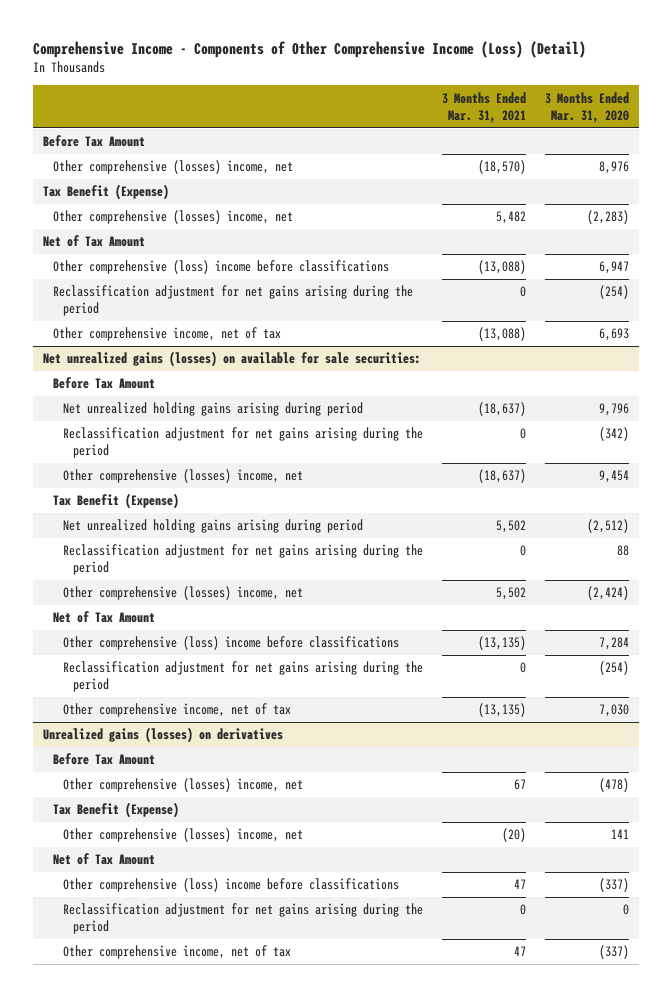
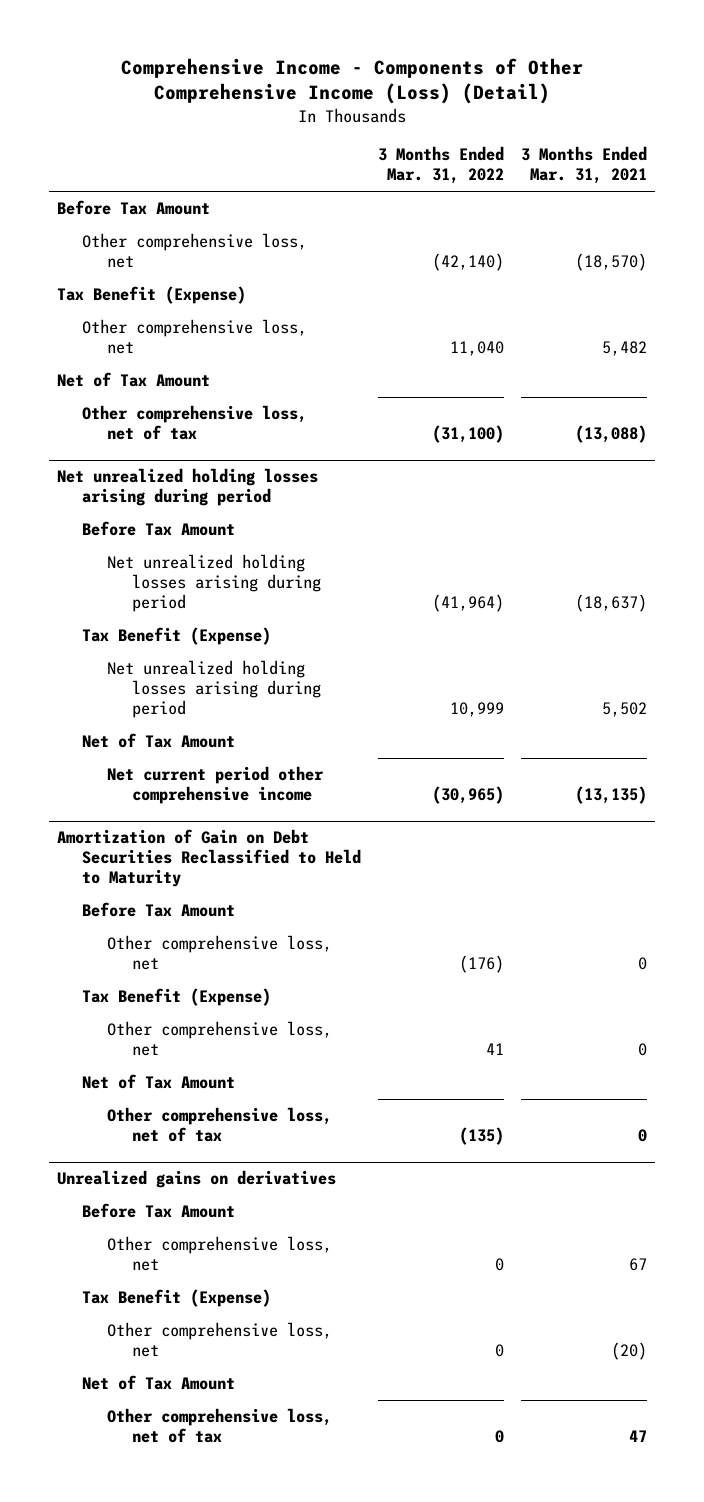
- | 3 Months Ended Mar. 31, 2021 | 3 Months Ended Mar. 31, 2020
+ | 3 Months Ended Mar. 31, 2022 | 3 Months Ended Mar. 31, 2021
- Other comprehensive (losses) income, net | (18,570) | 8,976
+ Other comprehensive loss, net | (42,140) | (18,570)
- Other comprehensive (losses) income, net | 5,482 | (2,283)
+ Other comprehensive loss, net | 11,040 | 5,482
- Other comprehensive (loss) income before classifications | (13,088) | 6,947
- Reclassification adjustment for net gains arising during the period | 0 | (254)
- Other comprehensive income, net of tax | (13,088) | 6,693
- Net unrealized gains (losses) on available for sale securities:
+ Other comprehensive loss, net of tax | (31,100) | (13,088)
+ Net unrealized holding losses arising during period
- Net unrealized holding gains arising during period | (18,637) | 9,796
- Reclassification adjustment for net gains arising during the period | 0 | (342)
- Other comprehensive (losses) income, net | (18,637) | 9,454
+ Net unrealized holding losses arising during period | (41,964) | (18,637)
- Net unrealized holding gains arising during period | 5,502 | (2,512)
- Reclassification adjustment for net gains arising during the period | 0 | 88
- Other comprehensive (losses) income, net | 5,502 | (2,424)
+ Net unrealized holding losses arising during period | 10,999 | 5,502
- Other comprehensive (loss) income before classifications | (13,135) | 7,284
- Reclassification adjustment for net gains arising during the period | 0 | (254)
- Other comprehensive income, net of tax | (13,135) | 7,030
- Unrealized gains (losses) on derivatives
+ Net current period other comprehensive income | (30,965) | (13,135)
+ Amortization of Gain on Debt Securities Reclassified to Held to Maturity
- Other comprehensive (losses) income, net | 67 | (478)
+ Other comprehensive loss, net | (176) | 0
- Other comprehensive (losses) income, net | (20) | 141
+ Other comprehensive loss, net | 41 | 0
- Other comprehensive (loss) income before classifications | 47 | (337)
- Reclassification adjustment for net gains arising during the period | 0 | 0
- Other comprehensive income, net of tax | 47 | (337)
+ Other comprehensive loss, net of tax | (135) | 0
+ Unrealized gains on derivatives
+ Before Tax Amount
+ Other comprehensive loss, net | 0 | 67
+ Tax Benefit (Expense)
+ Other comprehensive loss, net | 0 | (20)
+ Net of Tax Amount
+ Other comprehensive loss, net of tax | 0 | 47

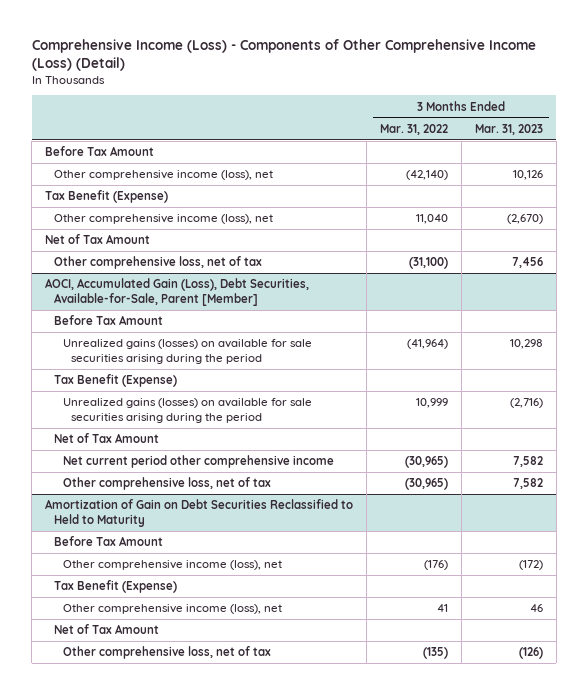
- Comprehensive Income - Components of Other Comprehensive Income (Loss) (Detail)
+ Comprehensive Income (Loss) - Components of Other Comprehensive Income (Loss) (Detail)
- | 3 Months Ended Mar. 31, 2022 | 3 Months Ended Mar. 31, 2021
+ | 3 Months Ended Mar. 31, 2022 | 3 Months Ended Mar. 31, 2023
- Other comprehensive loss, net | (42,140) | (18,570)
+ Other comprehensive income (loss), net | (42,140) | 10,126
- Other comprehensive loss, net | 11,040 | 5,482
+ Other comprehensive income (loss), net | 11,040 | (2,670)
- Net unrealized holding losses arising during period
+ AOCI, Accumulated Gain (Loss), Debt Securities, Available-for-Sale, Parent [Member]
- Net unrealized holding losses arising during period | (41,964) | (18,637)
+ Unrealized gains (losses) on available for sale securities arising during the period | (41,964) | 10,298
- Net unrealized holding losses arising during period | 10,999 | 5,502
+ Unrealized gains (losses) on available for sale securities arising during the period | 10,999 | (2,716)
+ Other comprehensive loss, net of tax | (30,965) | 7,582
@ Amortization of Gain on Debt Securities Reclassified to Held to Maturity
- Other comprehensive loss, net | (176) | 0
+ Other comprehensive income (loss), net | (176) | (172)
- Other comprehensive loss, net | 41 | 0
+ Other comprehensive income (loss), net | 41 | 46
- Unrealized gains on derivatives
- Before Tax Amount
- Other comprehensive loss, net | 0 | 67
- Tax Benefit (Expense)
- Other comprehensive loss, net | 0 | (20)
- Net of Tax Amount
- Other comprehensive loss, net of tax | 0 | 47

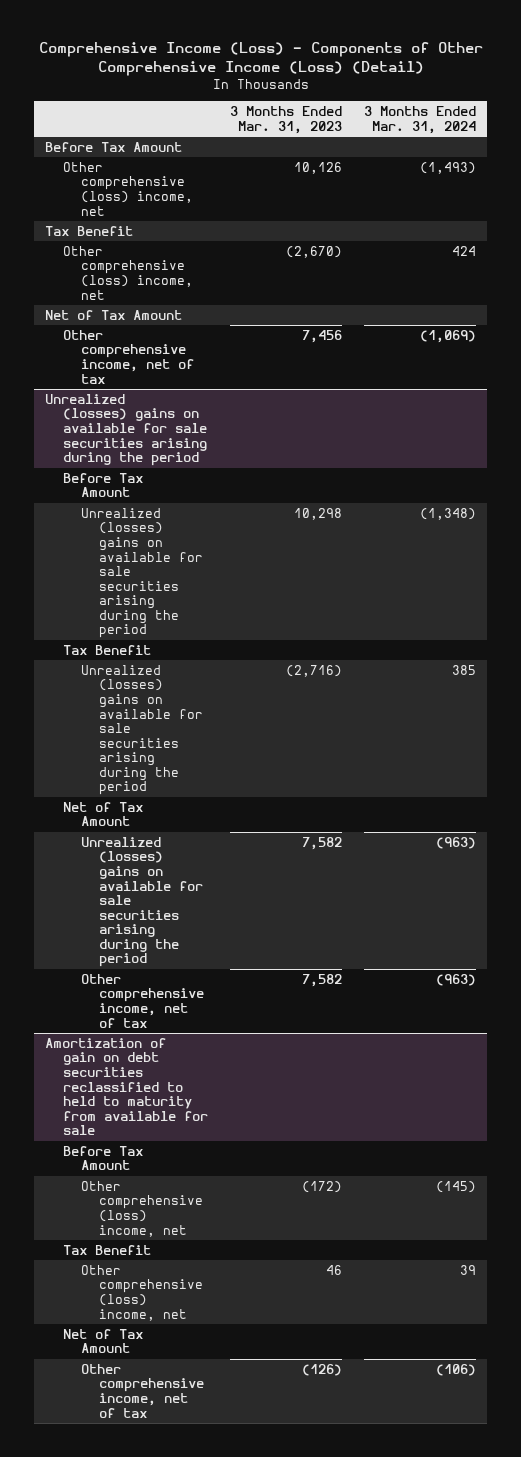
- | 3 Months Ended Mar. 31, 2022 | 3 Months Ended Mar. 31, 2023
+ | 3 Months Ended Mar. 31, 2023 | 3 Months Ended Mar. 31, 2024
- Other comprehensive income (loss), net | (42,140) | 10,126
- Tax Benefit (Expense)
- Other comprehensive income (loss), net | 11,040 | (2,670)
+ Other comprehensive (loss) income, net | 10,126 | (1,493)
+ Tax Benefit
+ Other comprehensive (loss) income, net | (2,670) | 424
- Other comprehensive loss, net of tax | (31,100) | 7,456
- AOCI, Accumulated Gain (Loss), Debt Securities, Available-for-Sale, Parent [Member]
+ Other comprehensive income, net of tax | 7,456 | (1,069)
+ Unrealized (losses) gains on available for sale securities arising during the period
- Unrealized gains (losses) on available for sale securities arising during the period | (41,964) | 10,298
- Tax Benefit (Expense)
- Unrealized gains (losses) on available for sale securities arising during the period | 10,999 | (2,716)
+ Unrealized (losses) gains on available for sale securities arising during the period | 10,298 | (1,348)
+ Tax Benefit
+ Unrealized (losses) gains on available for sale securities arising during the period | (2,716) | 385
- Net current period other comprehensive income | (30,965) | 7,582
- Other comprehensive loss, net of tax | (30,965) | 7,582
- Amortization of Gain on Debt Securities Reclassified to Held to Maturity
+ Unrealized (losses) gains on available for sale securities arising during the period | 7,582 | (963)
+ Other comprehensive income, net of tax | 7,582 | (963)
+ Amortization of gain on debt securities reclassified to held to maturity from available for sale
- Other comprehensive income (loss), net | (176) | (172)
- Tax Benefit (Expense)
- Other comprehensive income (loss), net | 41 | 46
+ Other comprehensive (loss) income, net | (172) | (145)
+ Tax Benefit
+ Other comprehensive (loss) income, net | 46 | 39
- Other comprehensive loss, net of tax | (135) | (126)
+ Other comprehensive income, net of tax | (126) | (106)

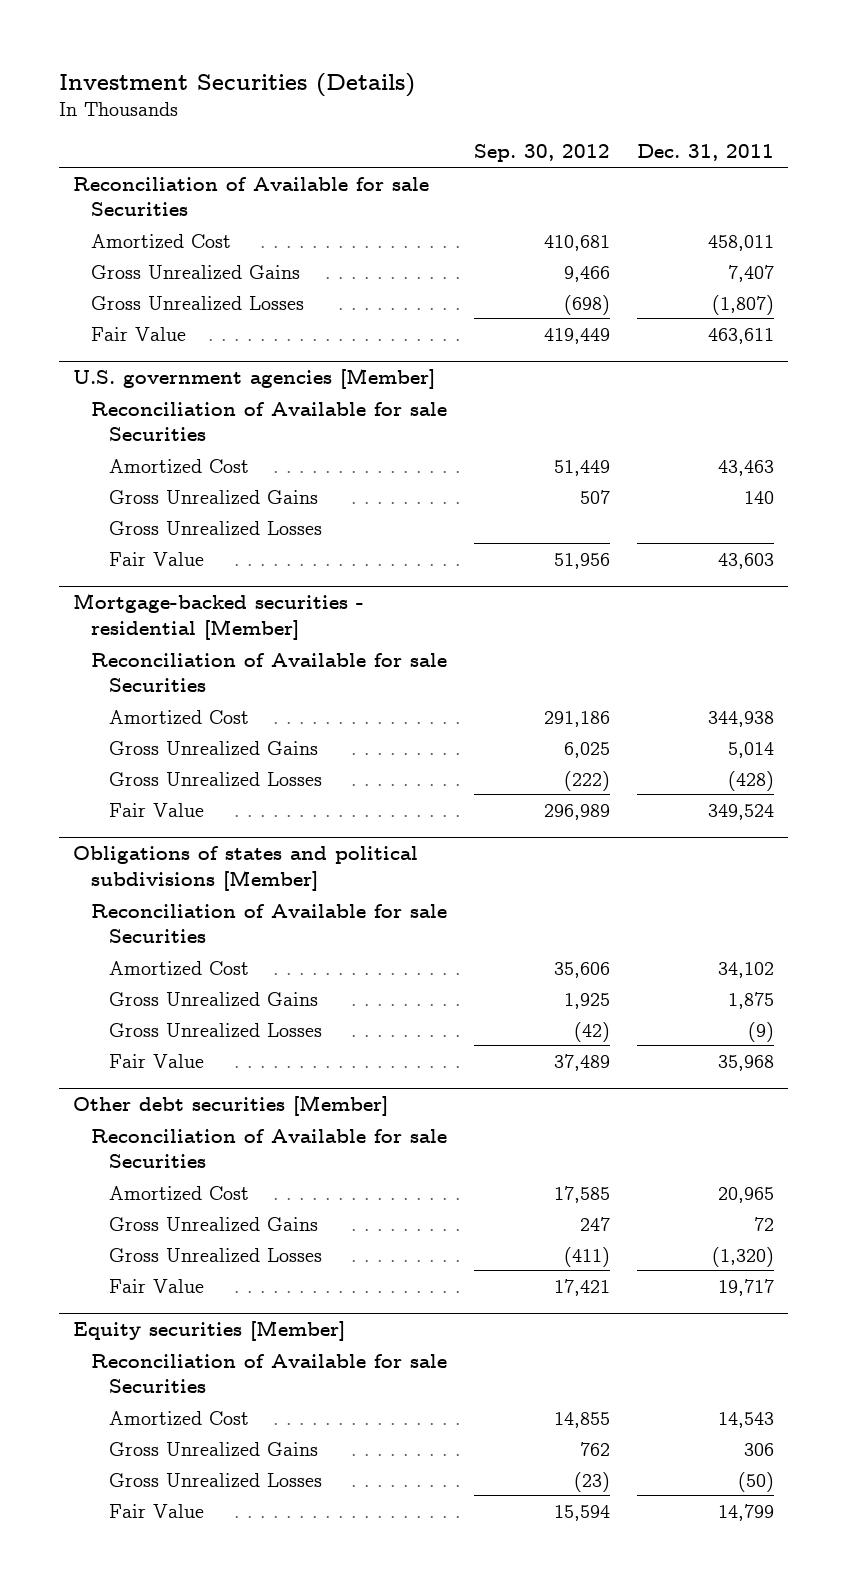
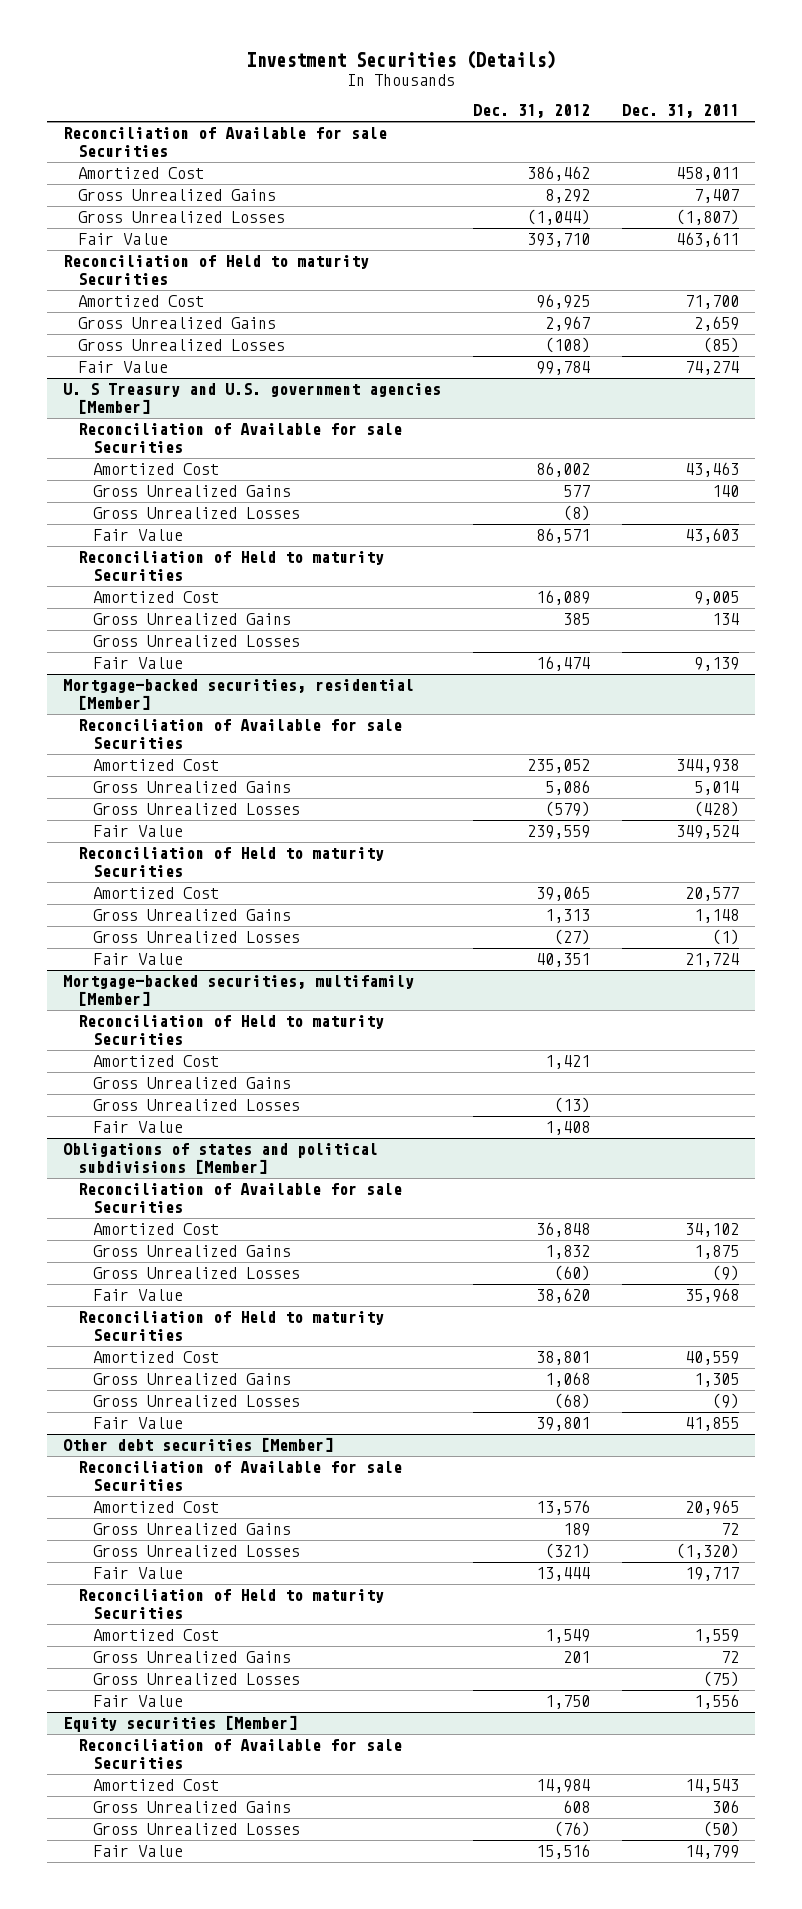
- | Sep. 30, 2012 | Dec. 31, 2011
+ | Dec. 31, 2012 | Dec. 31, 2011
- U.S. government agencies [Member]
+ Reconciliation of Held to maturity Securities
+ Amortized Cost | 96,925 | 71,700
+ Gross Unrealized Gains | 2,967 | 2,659
+ Gross Unrealized Losses | (108) | (85)
+ Fair Value | 99,784 | 74,274
+ U. S Treasury and U.S. government agencies [Member]
- Mortgage-backed securities - residential [Member]
+ Reconciliation of Held to maturity Securities
+ Amortized Cost | 16,089 | 9,005
+ Gross Unrealized Gains | 385 | 134
+ Gross Unrealized Losses
+ Fair Value | 16,474 | 9,139
+ Mortgage-backed securities, residential [Member]
+ Reconciliation of Held to maturity Securities
+ Amortized Cost | 39,065 | 20,577
+ Gross Unrealized Gains | 1,313 | 1,148
+ Gross Unrealized Losses | (27) | (1)
+ Fair Value | 40,351 | 21,724
+ Mortgage-backed securities, multifamily [Member]
+ Reconciliation of Held to maturity Securities
+ Amortized Cost | 1,421 |
+ Gross Unrealized Gains
+ Gross Unrealized Losses | (13) |
+ Fair Value | 1,408 |
@ Obligations of states and political subdivisions [Member]
+ Reconciliation of Held to maturity Securities
+ Amortized Cost | 38,801 | 40,559
+ Gross Unrealized Gains | 1,068 | 1,305
+ Gross Unrealized Losses | (68) | (9)
+ Fair Value | 39,801 | 41,855
@ Other debt securities [Member]
+ Reconciliation of Held to maturity Securities
+ Amortized Cost | 1,549 | 1,559
+ Gross Unrealized Gains | 201 | 72
+ Gross Unrealized Losses | | (75)
+ Fair Value | 1,750 | 1,556

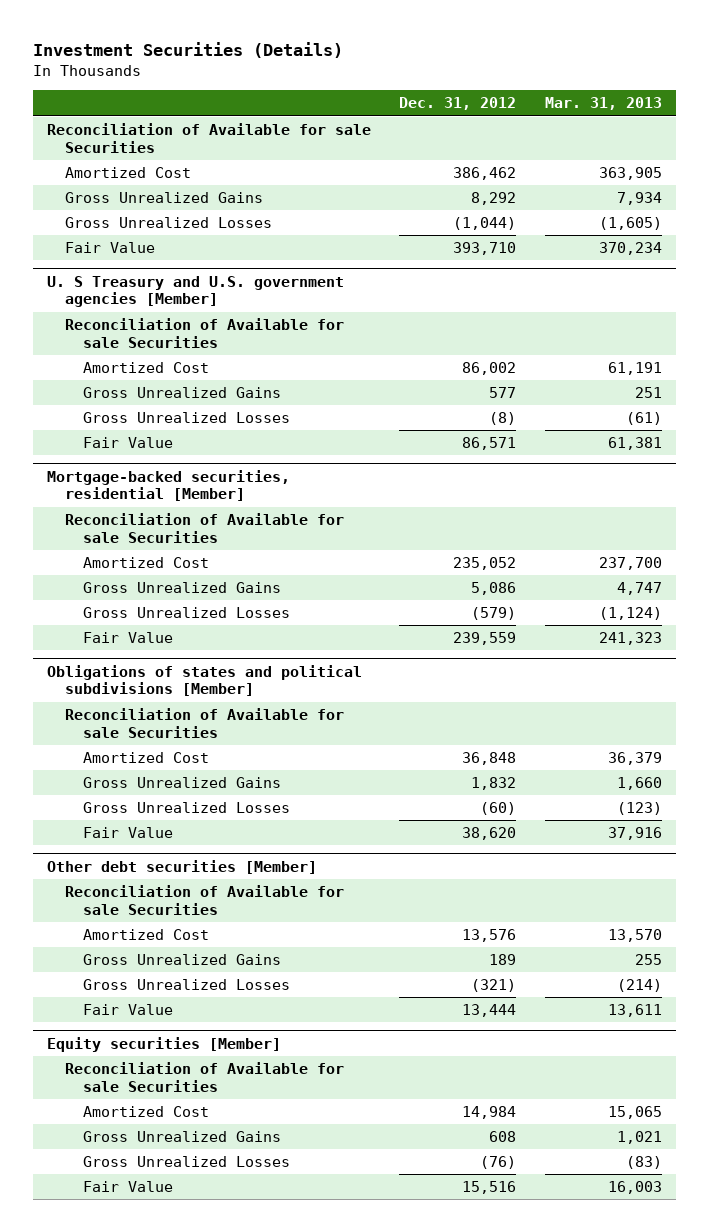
- | Dec. 31, 2012 | Dec. 31, 2011
+ | Dec. 31, 2012 | Mar. 31, 2013
- Reconciliation of Held to maturity Securities
- Amortized Cost | 96,925 | 71,700
- Gross Unrealized Gains | 2,967 | 2,659
- Gross Unrealized Losses | (108) | (85)
- Fair Value | 99,784 | 74,274
@ U. S Treasury and U.S. government agencies [Member]
- Reconciliation of Held to maturity Securities
- Amortized Cost | 16,089 | 9,005
- Gross Unrealized Gains | 385 | 134
- Gross Unrealized Losses
- Fair Value | 16,474 | 9,139
@ Mortgage-backed securities, residential [Member]
- Reconciliation of Held to maturity Securities
- Amortized Cost | 39,065 | 20,577
- Gross Unrealized Gains | 1,313 | 1,148
- Gross Unrealized Losses | (27) | (1)
- Fair Value | 40,351 | 21,724
- Mortgage-backed securities, multifamily [Member]
- Reconciliation of Held to maturity Securities
- Amortized Cost | 1,421 |
- Gross Unrealized Gains
- Gross Unrealized Losses | (13) |
- Fair Value | 1,408 |
@ Obligations of states and political subdivisions [Member]
- Reconciliation of Held to maturity Securities
- Amortized Cost | 38,801 | 40,559
- Gross Unrealized Gains | 1,068 | 1,305
- Gross Unrealized Losses | (68) | (9)
- Fair Value | 39,801 | 41,855
@ Other debt securities [Member]
- Reconciliation of Held to maturity Securities
- Amortized Cost | 1,549 | 1,559
- Gross Unrealized Gains | 201 | 72
- Gross Unrealized Losses | | (75)
- Fair Value | 1,750 | 1,556

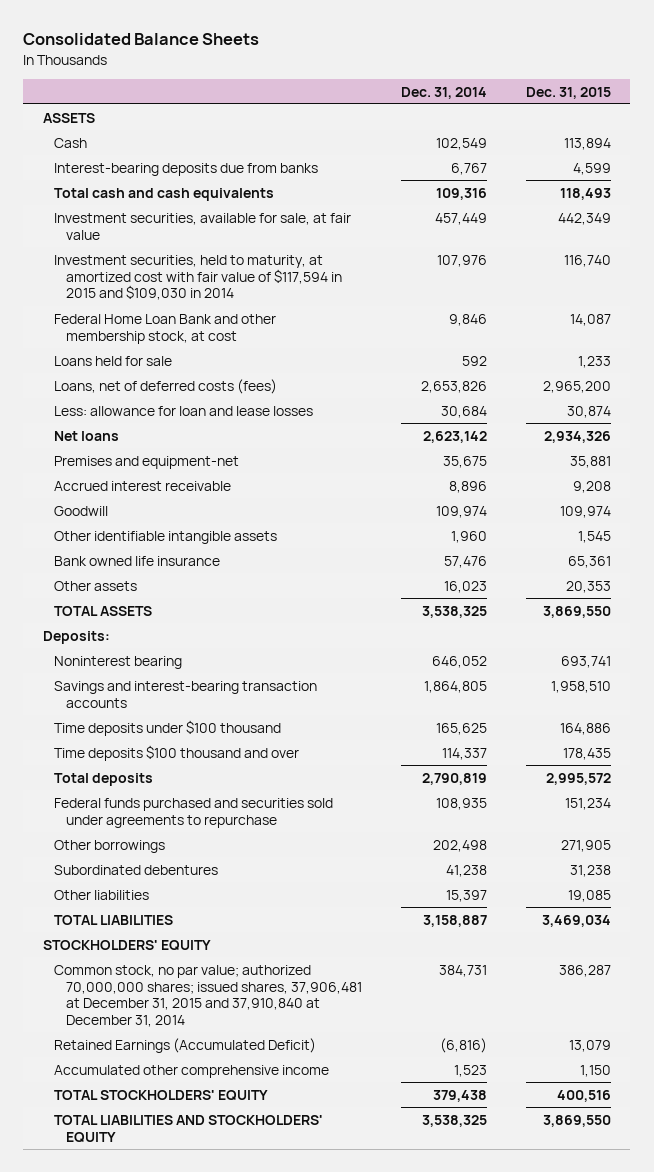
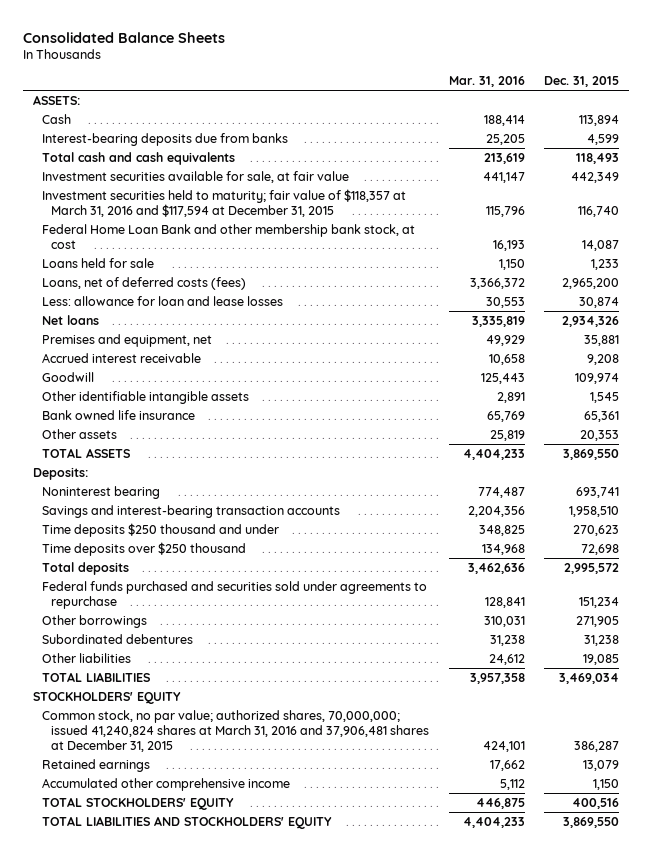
- | Dec. 31, 2014 | Dec. 31, 2015
+ | Mar. 31, 2016 | Dec. 31, 2015
- ASSETS
+ ASSETS:
- Investment securities, available for sale, at fair value | 457,449 | 442,349
- Investment securities, held to maturity, at amortized cost with fair value of $117,594 in 2015 and $109,030 in 2014 | 107,976 | 116,740
- Federal Home Loan Bank and other membership stock, at cost | 9,846 | 14,087
+ Investment securities available for sale, at fair value | 441,147 | 442,349
+ Investment securities held to maturity; fair value of $118,357 at March 31, 2016 and $117,594 at December 31, 2015 | 115,796 | 116,740
+ Federal Home Loan Bank and other membership bank stock, at cost | 16,193 | 14,087
- Premises and equipment-net | 35,675 | 35,881
+ Premises and equipment, net | 49,929 | 35,881
- Time deposits under $100 thousand | 165,625 | 164,886
- Time deposits $100 thousand and over | 114,337 | 178,435
+ Time deposits $250 thousand and under | 348,825 | 270,623
+ Time deposits over $250 thousand | 134,968 | 72,698
- Common stock, no par value; authorized 70,000,000 shares; issued shares, 37,906,481 at December 31, 2015 and 37,910,840 at December 31, 2014 | 384,731 | 386,287
- Retained Earnings (Accumulated Deficit) | (6,816) | 13,079
+ Common stock, no par value; authorized shares, 70,000,000; issued 41,240,824 shares at March 31, 2016 and 37,906,481 shares at December 31, 2015 | 424,101 | 386,287
+ Retained earnings | 17,662 | 13,079

